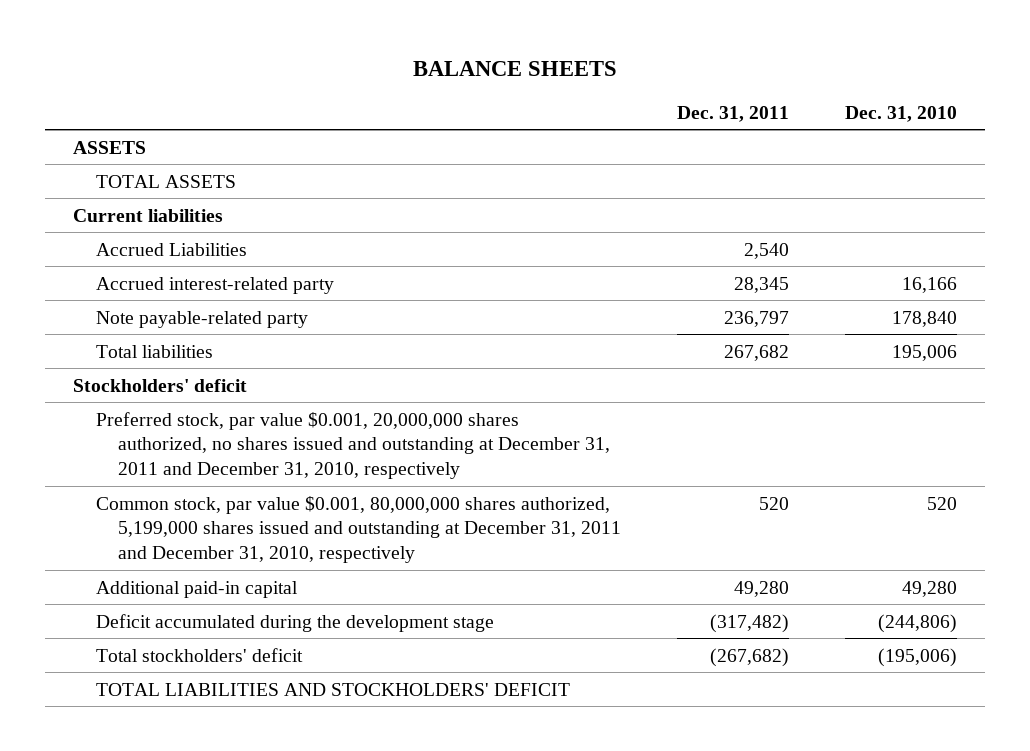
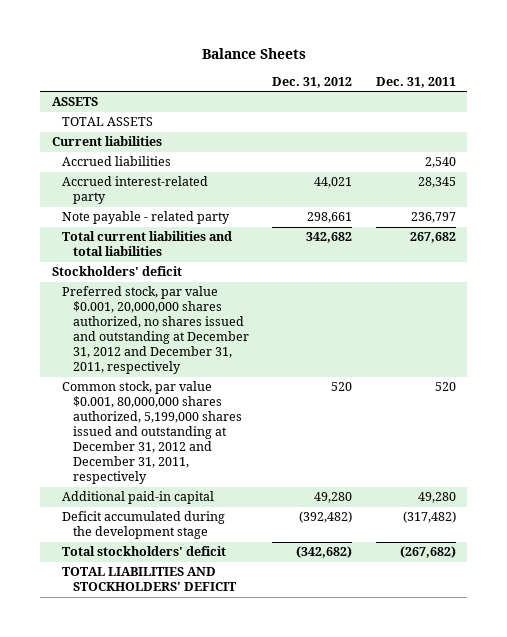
- BALANCE SHEETS
+ Balance Sheets
- | Dec. 31, 2011 | Dec. 31, 2010
+ | Dec. 31, 2012 | Dec. 31, 2011
- Accrued Liabilities | 2,540 |
+ Accrued liabilities | | 2,540
- Note payable-related party | 236,797 | 178,840
- Total liabilities | 267,682 | 195,006
+ Note payable - related party | 298,661 | 236,797
+ Total current liabilities and total liabilities | 342,682 | 267,682
- Preferred stock, par value $0.001, 20,000,000 shares authorized, no shares issued and outstanding at December 31, 2011 and December 31, 2010, respectively
- Common stock, par value $0.001, 80,000,000 shares authorized, 5,199,000 shares issued and outstanding at December 31, 2011 and December 31, 2010, respectively | 520 | 520
+ Preferred stock, par value $0.001, 20,000,000 shares authorized, no shares issued and outstanding at December 31, 2012 and December 31, 2011, respectively
+ Common stock, par value $0.001, 80,000,000 shares authorized, 5,199,000 shares issued and outstanding at December 31, 2012 and December 31, 2011, respectively | 520 | 520

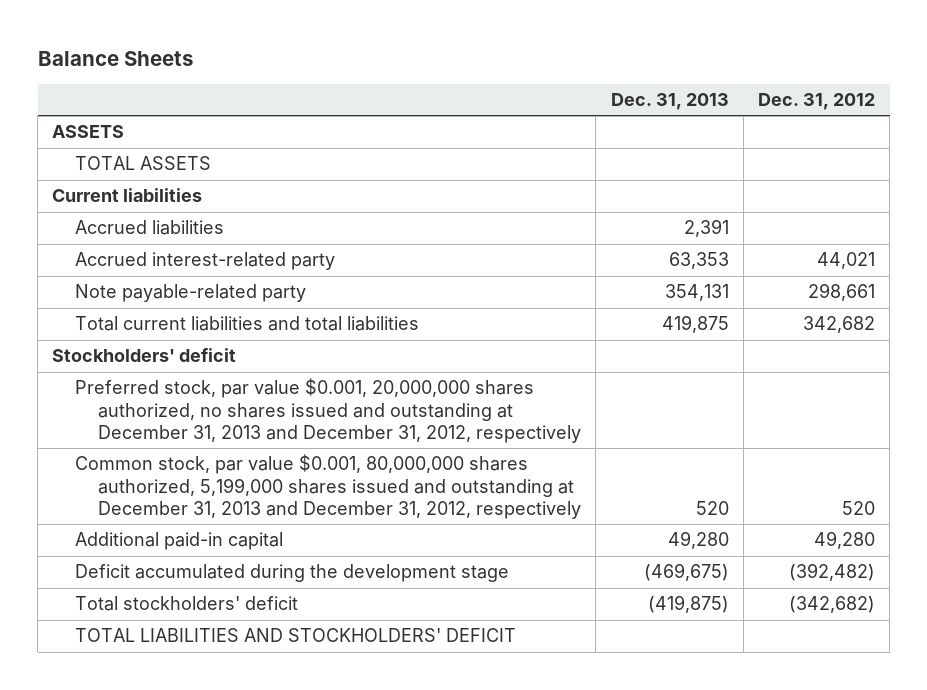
- | Dec. 31, 2012 | Dec. 31, 2011
+ | Dec. 31, 2013 | Dec. 31, 2012
- Note payable - related party | 298,661 | 236,797
+ Note payable-related party | 354,131 | 298,661
- Preferred stock, par value $0.001, 20,000,000 shares authorized, no shares issued and outstanding at December 31, 2012 and December 31, 2011, respectively
- Common stock, par value $0.001, 80,000,000 shares authorized, 5,199,000 shares issued and outstanding at December 31, 2012 and December 31, 2011, respectively | 520 | 520
+ Preferred stock, par value $0.001, 20,000,000 shares authorized, no shares issued and outstanding at December 31, 2013 and December 31, 2012, respectively
+ Common stock, par value $0.001, 80,000,000 shares authorized, 5,199,000 shares issued and outstanding at December 31, 2013 and December 31, 2012, respectively | 520 | 520

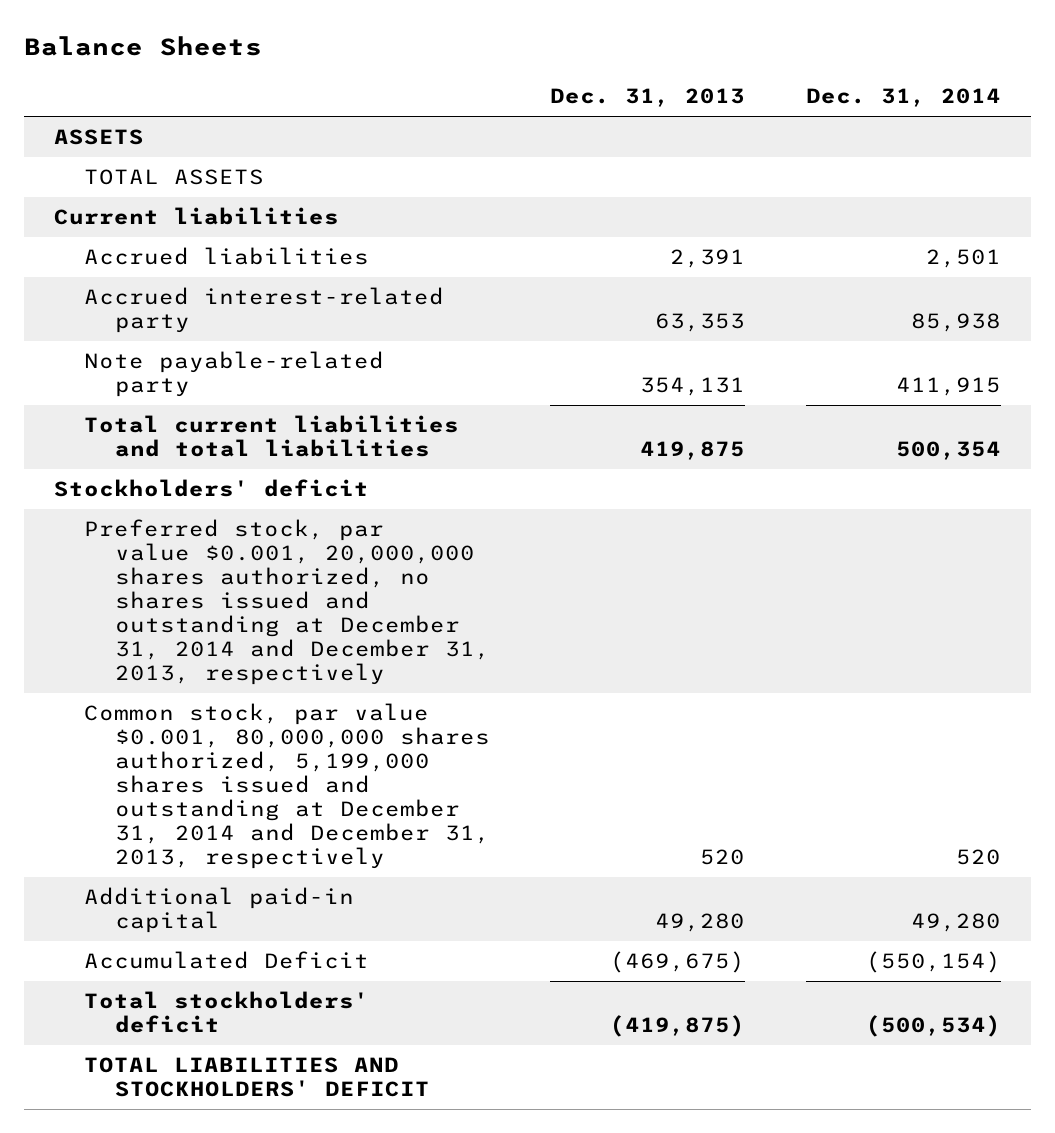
- | Dec. 31, 2013 | Dec. 31, 2012
+ | Dec. 31, 2013 | Dec. 31, 2014
- Preferred stock, par value $0.001, 20,000,000 shares authorized, no shares issued and outstanding at December 31, 2013 and December 31, 2012, respectively
- Common stock, par value $0.001, 80,000,000 shares authorized, 5,199,000 shares issued and outstanding at December 31, 2013 and December 31, 2012, respectively | 520 | 520
+ Preferred stock, par value $0.001, 20,000,000 shares authorized, no shares issued and outstanding at December 31, 2014 and December 31, 2013, respectively
+ Common stock, par value $0.001, 80,000,000 shares authorized, 5,199,000 shares issued and outstanding at December 31, 2014 and December 31, 2013, respectively | 520 | 520
- Deficit accumulated during the development stage | (469,675) | (392,482)
+ Accumulated Deficit | (469,675) | (550,154)

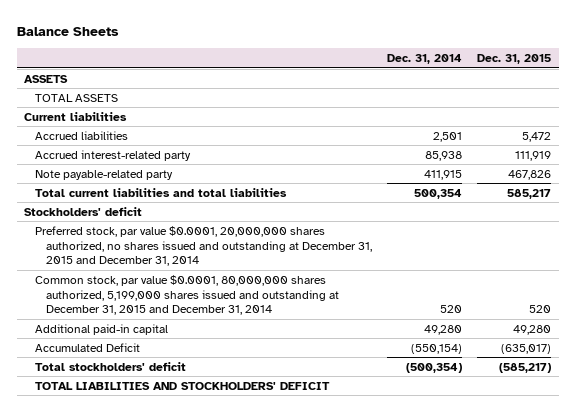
- | Dec. 31, 2013 | Dec. 31, 2014
+ | Dec. 31, 2014 | Dec. 31, 2015
- Preferred stock, par value $0.001, 20,000,000 shares authorized, no shares issued and outstanding at December 31, 2014 and December 31, 2013, respectively
- Common stock, par value $0.001, 80,000,000 shares authorized, 5,199,000 shares issued and outstanding at December 31, 2014 and December 31, 2013, respectively | 520 | 520
+ Preferred stock, par value $0.0001, 20,000,000 shares authorized, no shares issued and outstanding at December 31, 2015 and December 31, 2014
+ Common stock, par value $0.0001, 80,000,000 shares authorized, 5,199,000 shares issued and outstanding at December 31, 2015 and December 31, 2014 | 520 | 520
- Total stockholders' deficit | (419,875) | (500,534)
+ Total stockholders' deficit | (500,354) | (585,217)

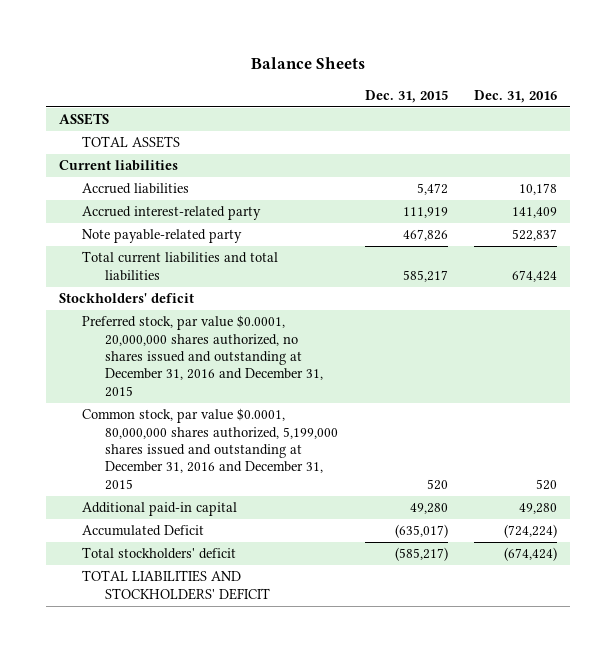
- | Dec. 31, 2014 | Dec. 31, 2015
+ | Dec. 31, 2015 | Dec. 31, 2016
- Preferred stock, par value $0.0001, 20,000,000 shares authorized, no shares issued and outstanding at December 31, 2015 and December 31, 2014
- Common stock, par value $0.0001, 80,000,000 shares authorized, 5,199,000 shares issued and outstanding at December 31, 2015 and December 31, 2014 | 520 | 520
+ Preferred stock, par value $0.0001, 20,000,000 shares authorized, no shares issued and outstanding at December 31, 2016 and December 31, 2015
+ Common stock, par value $0.0001, 80,000,000 shares authorized, 5,199,000 shares issued and outstanding at December 31, 2016 and December 31, 2015 | 520 | 520

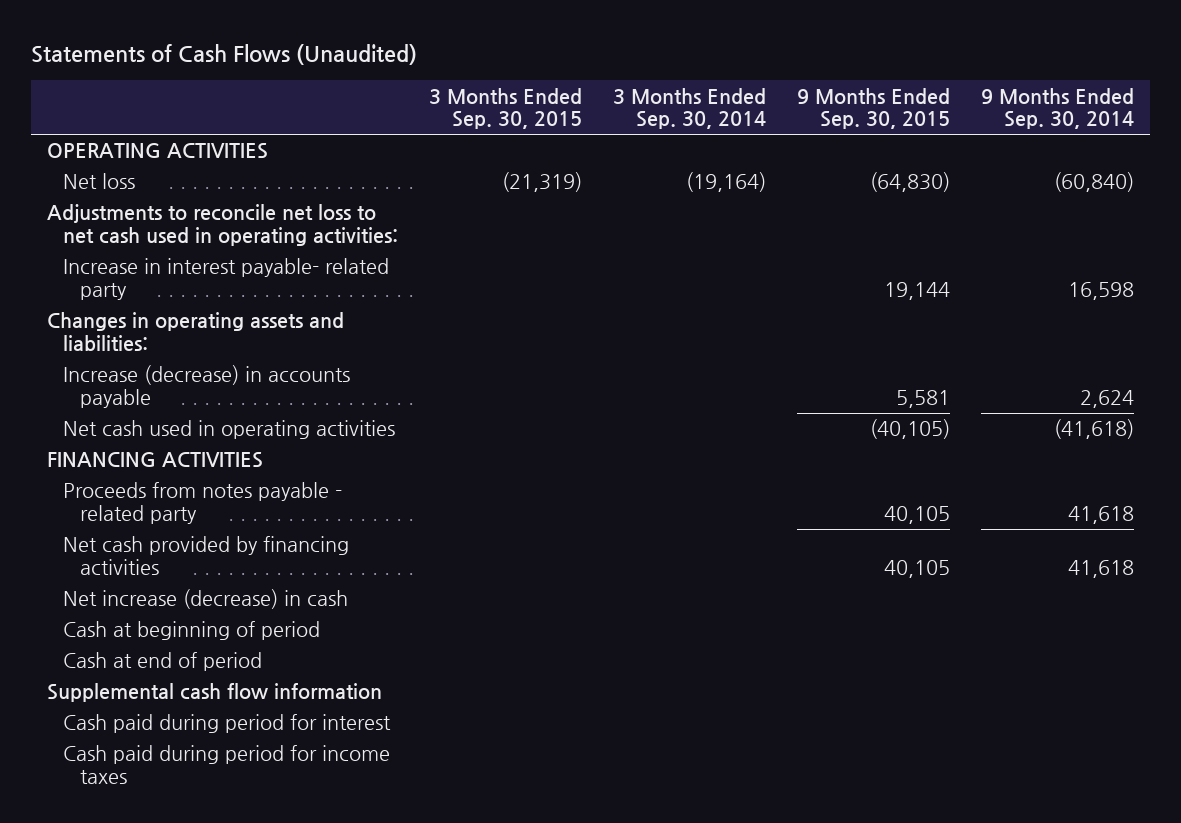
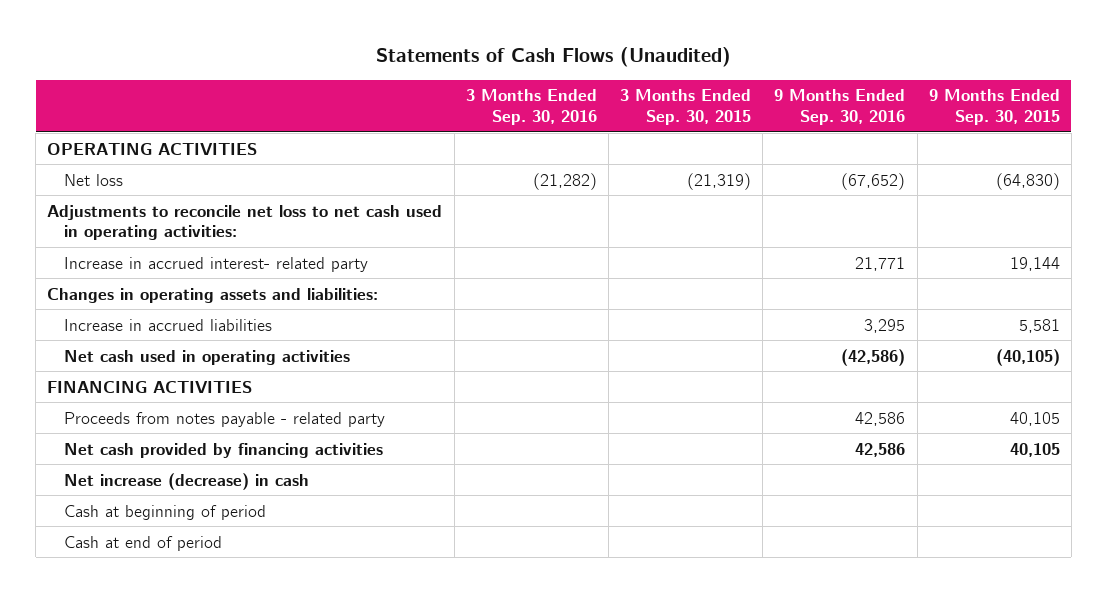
- | 3 Months Ended Sep. 30, 2015 | 3 Months Ended Sep. 30, 2014 | 9 Months Ended Sep. 30, 2015 | 9 Months Ended Sep. 30, 2014
+ | 3 Months Ended Sep. 30, 2016 | 3 Months Ended Sep. 30, 2015 | 9 Months Ended Sep. 30, 2016 | 9 Months Ended Sep. 30, 2015
- Increase in interest payable- related party | | | 19,144 | 16,598
+ Increase in accrued interest- related party | | | 21,771 | 19,144
- Increase (decrease) in accounts payable | | | 5,581 | 2,624
+ Increase in accrued liabilities | | | 3,295 | 5,581
- Supplemental cash flow information
- Cash paid during period for interest
- Cash paid during period for income taxes

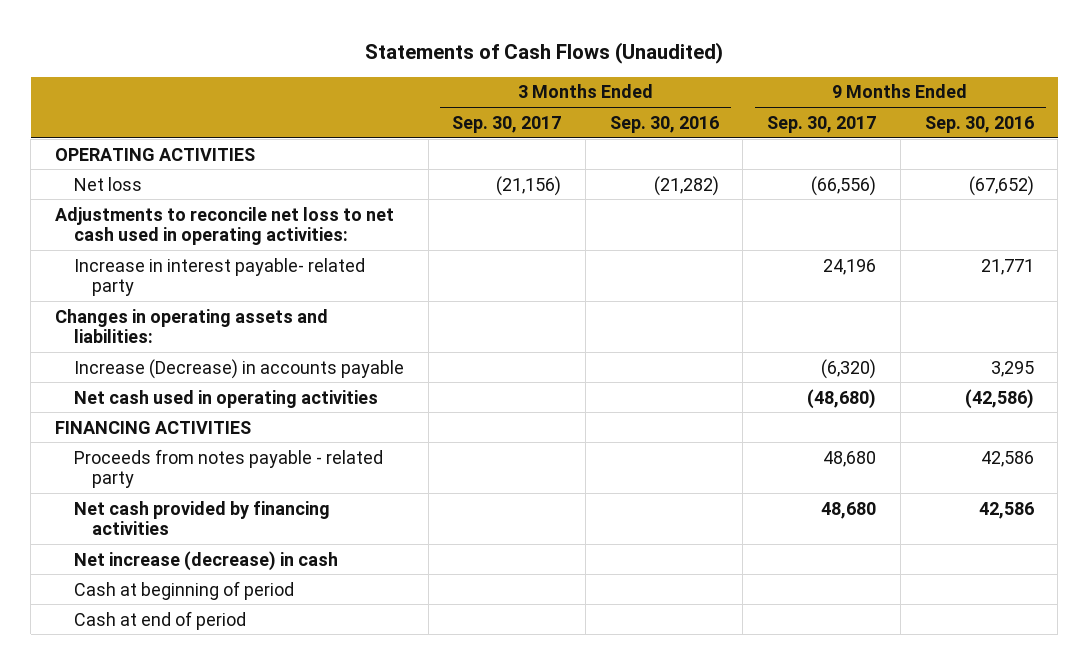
- | 3 Months Ended Sep. 30, 2016 | 3 Months Ended Sep. 30, 2015 | 9 Months Ended Sep. 30, 2016 | 9 Months Ended Sep. 30, 2015
+ | 3 Months Ended Sep. 30, 2017 | 3 Months Ended Sep. 30, 2016 | 9 Months Ended Sep. 30, 2017 | 9 Months Ended Sep. 30, 2016
- Increase in accrued interest- related party | | | 21,771 | 19,144
+ Increase in interest payable- related party | | | 24,196 | 21,771
- Increase in accrued liabilities | | | 3,295 | 5,581
+ Increase (Decrease) in accounts payable | | | (6,320) | 3,295

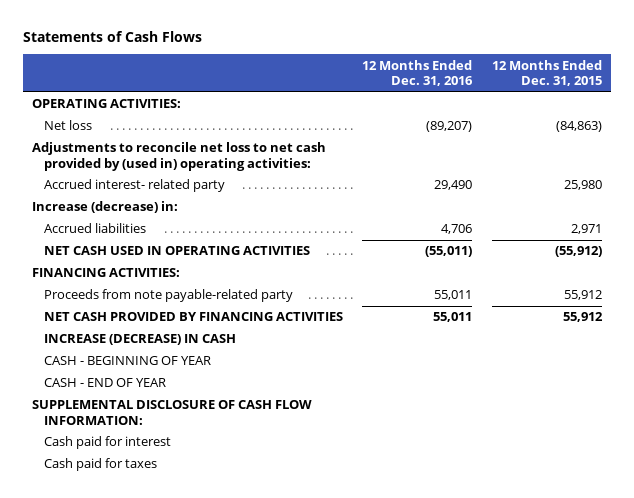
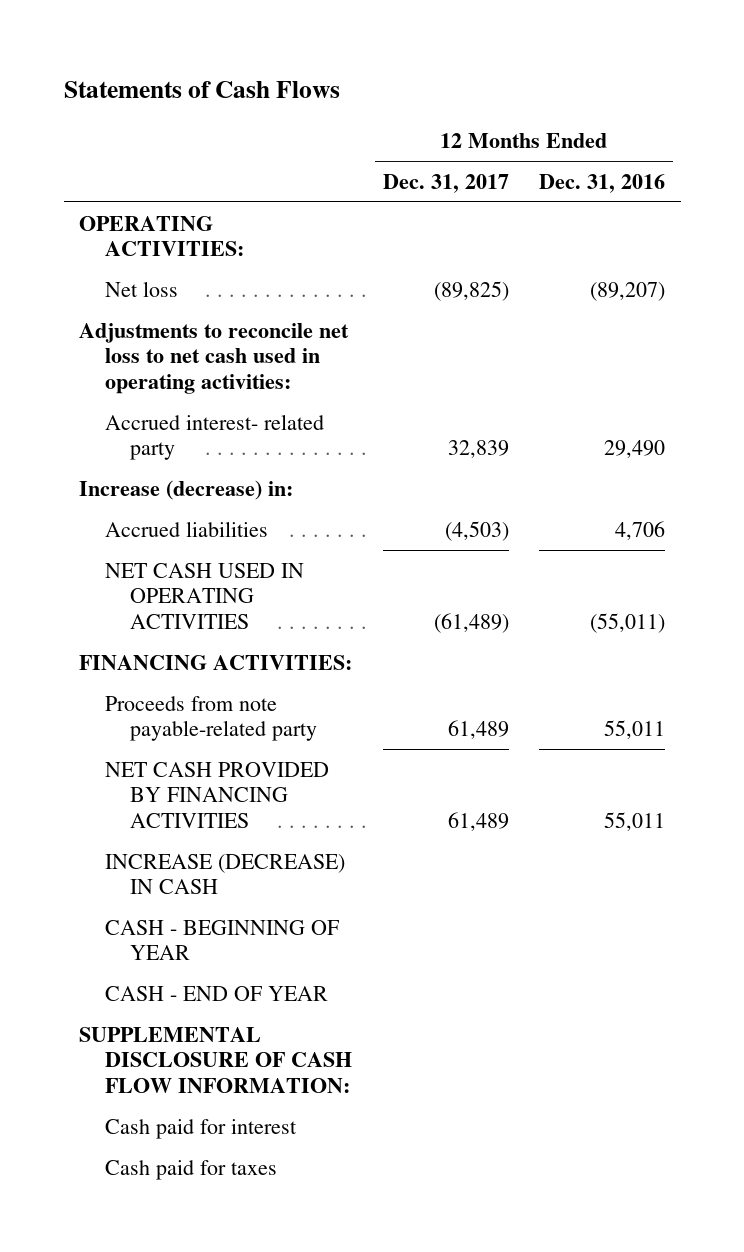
- | 12 Months Ended Dec. 31, 2016 | 12 Months Ended Dec. 31, 2015
+ | 12 Months Ended Dec. 31, 2017 | 12 Months Ended Dec. 31, 2016
- Adjustments to reconcile net loss to net cash provided by (used in) operating activities:
+ Adjustments to reconcile net loss to net cash used in operating activities:

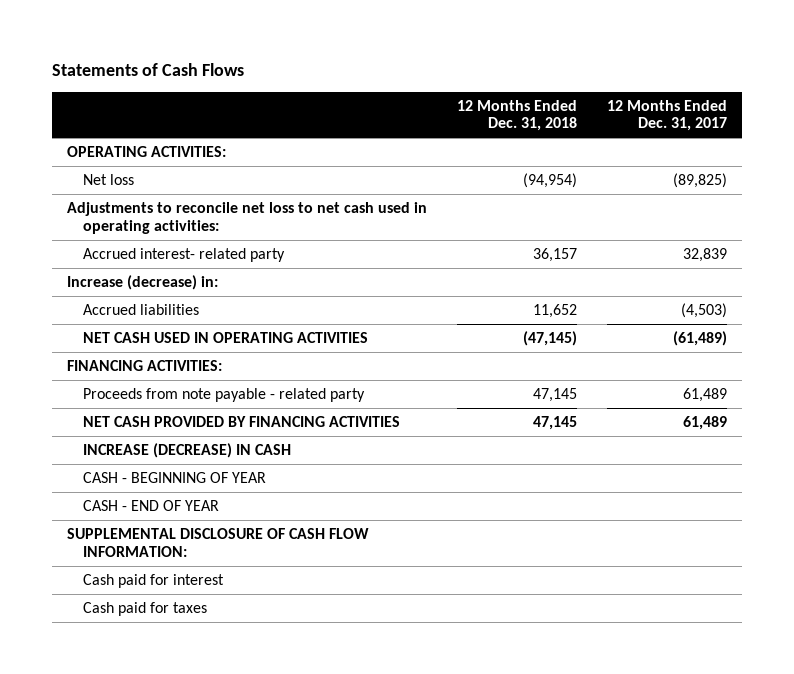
- | 12 Months Ended Dec. 31, 2017 | 12 Months Ended Dec. 31, 2016
+ | 12 Months Ended Dec. 31, 2018 | 12 Months Ended Dec. 31, 2017
- Proceeds from note payable-related party | 61,489 | 55,011
+ Proceeds from note payable - related party | 47,145 | 61,489

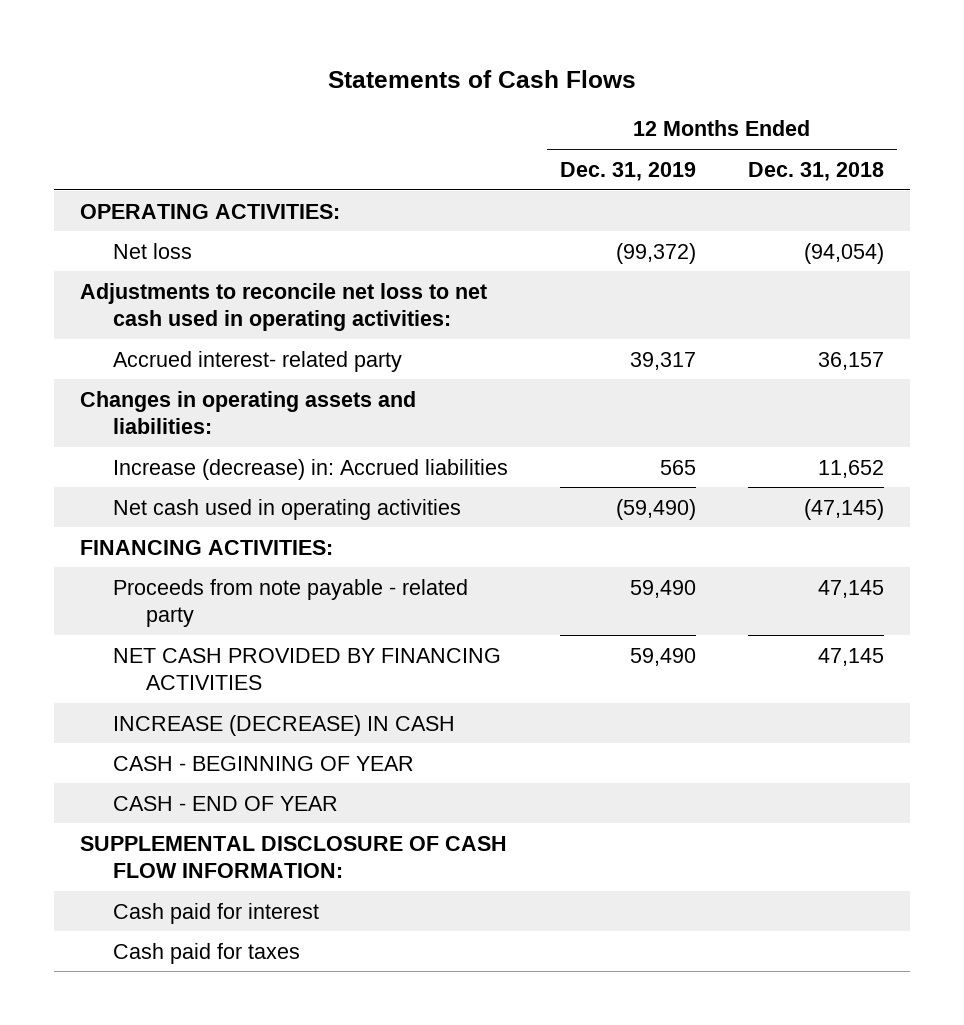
- | 12 Months Ended Dec. 31, 2018 | 12 Months Ended Dec. 31, 2017
+ | 12 Months Ended Dec. 31, 2019 | 12 Months Ended Dec. 31, 2018
- Net loss | (94,954) | (89,825)
+ Net loss | (99,372) | (94,054)
- Increase (decrease) in:
- Accrued liabilities | 11,652 | (4,503)
- NET CASH USED IN OPERATING ACTIVITIES | (47,145) | (61,489)
+ Changes in operating assets and liabilities:
+ Increase (decrease) in: Accrued liabilities | 565 | 11,652
+ Net cash used in operating activities | (59,490) | (47,145)

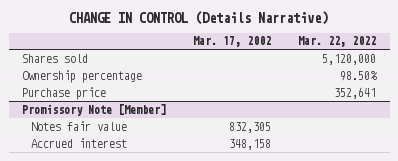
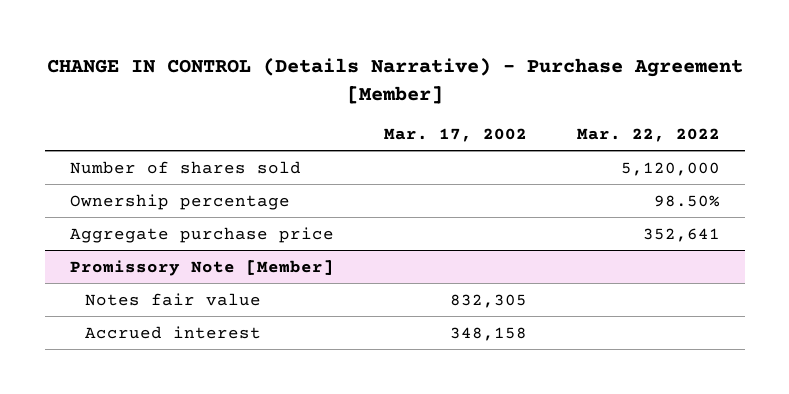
- CHANGE IN CONTROL (Details Narrative)
+ CHANGE IN CONTROL (Details Narrative) - Purchase Agreement [Member]
- Shares sold | | 5,120,000
+ Number of shares sold | | 5,120,000
- Purchase price | | 352,641
+ Aggregate purchase price | | 352,641

